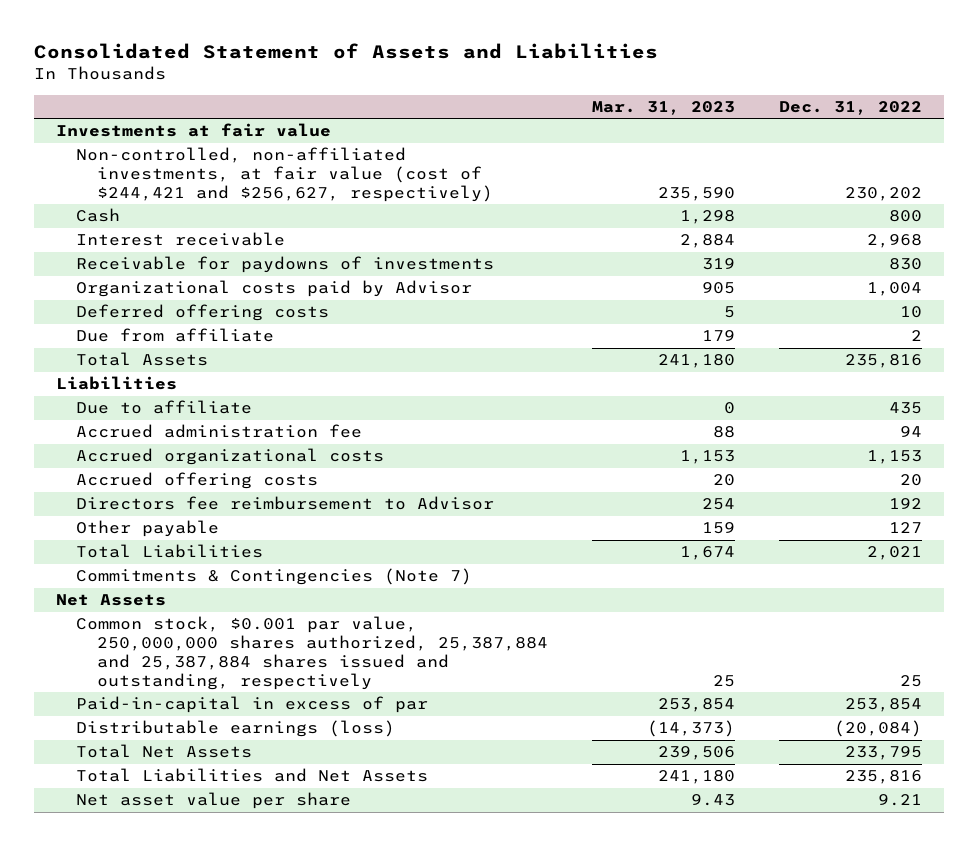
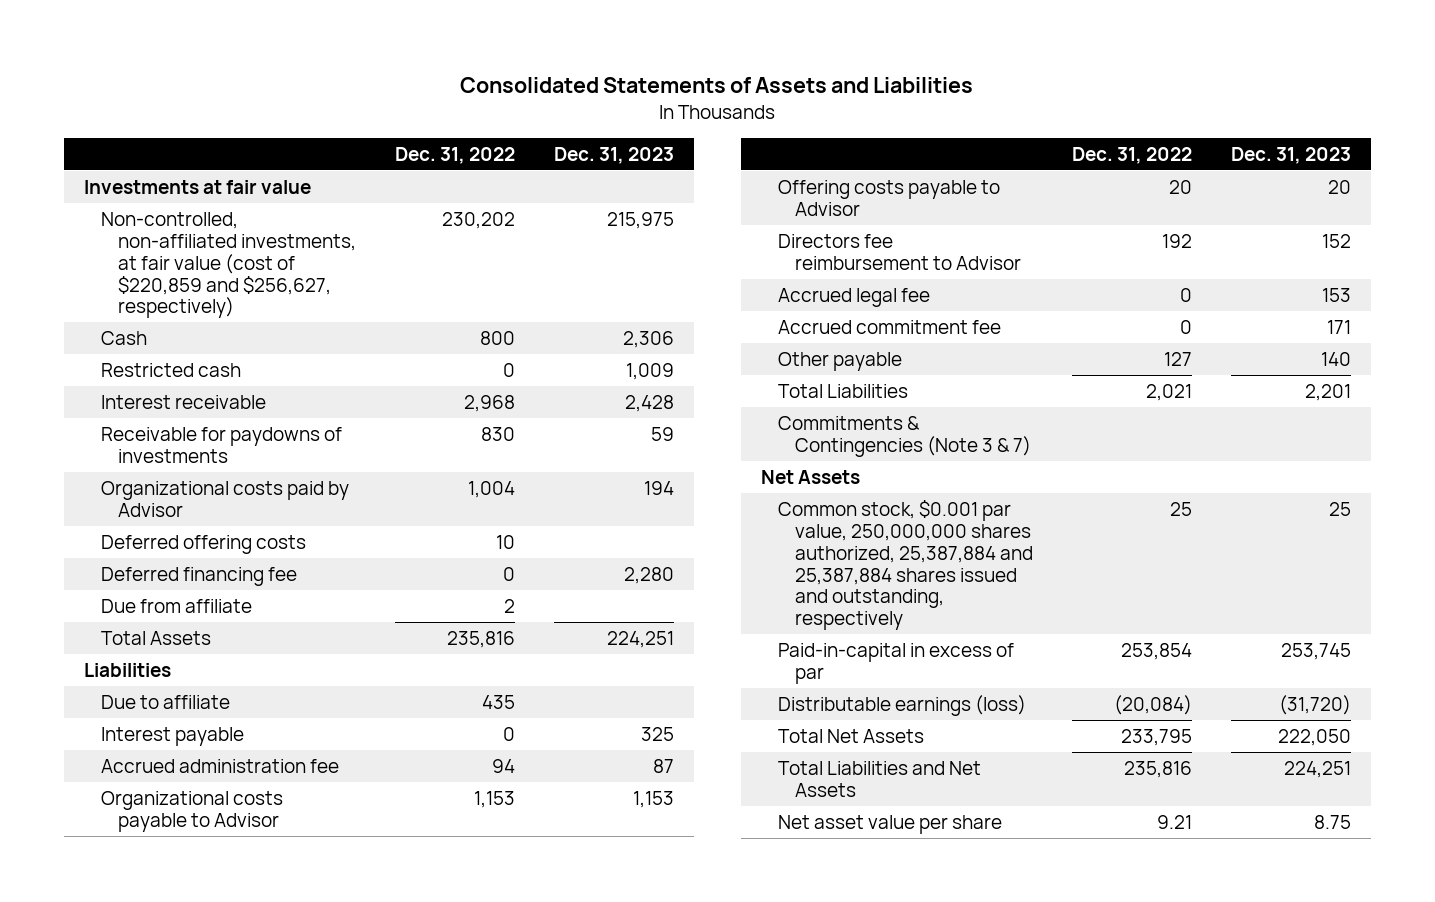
- Consolidated Statement of Assets and Liabilities
+ Consolidated Statements of Assets and Liabilities
- | Mar. 31, 2023 | Dec. 31, 2022
+ | Dec. 31, 2022 | Dec. 31, 2023
- Non-controlled, non-affiliated investments, at fair value (cost of $244,421 and $256,627, respectively) | 235,590 | 230,202
+ Non-controlled, non-affiliated investments, at fair value (cost of $220,859 and $256,627, respectively) | 230,202 | 215,975
+ Restricted cash | 0 | 1,009
+ Deferred financing fee | 0 | 2,280
+ Interest payable | 0 | 325
- Accrued organizational costs | 1,153 | 1,153
- Accrued offering costs | 20 | 20
+ Organizational costs payable to Advisor | 1,153 | 1,153
+ Offering costs payable to Advisor | 20 | 20
+ Accrued legal fee | 0 | 153
+ Accrued commitment fee | 0 | 171
- Commitments & Contingencies (Note 7)
+ Commitments & Contingencies (Note 3 & 7)

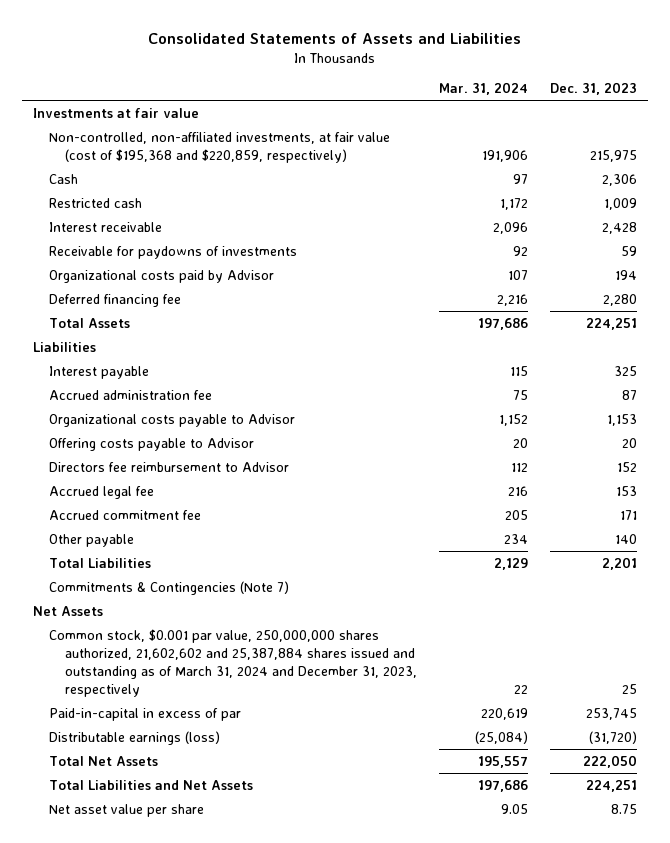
- | Dec. 31, 2022 | Dec. 31, 2023
+ | Mar. 31, 2024 | Dec. 31, 2023
- Non-controlled, non-affiliated investments, at fair value (cost of $220,859 and $256,627, respectively) | 230,202 | 215,975
+ Non-controlled, non-affiliated investments, at fair value (cost of $195,368 and $220,859, respectively) | 191,906 | 215,975
- Deferred offering costs | 10 |
- Due from affiliate | 2 |
- Due to affiliate | 435 |
- Commitments & Contingencies (Note 3 & 7)
+ Commitments & Contingencies (Note 7)
- Common stock, $0.001 par value, 250,000,000 shares authorized, 25,387,884 and 25,387,884 shares issued and outstanding, respectively | 25 | 25
+ Common stock, $0.001 par value, 250,000,000 shares authorized, 21,602,602 and 25,387,884 shares issued and outstanding as of March 31, 2024 and December 31, 2023, respectively | 22 | 25

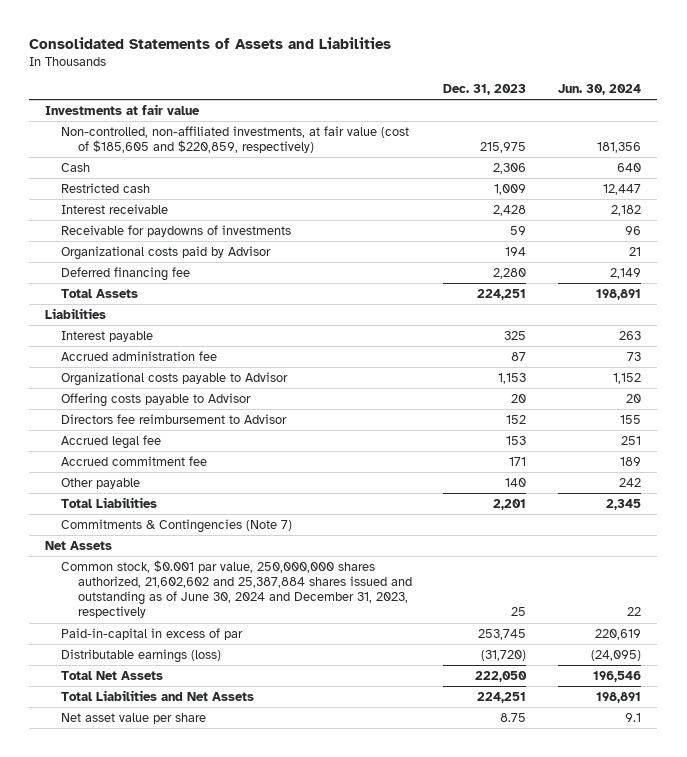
- | Mar. 31, 2024 | Dec. 31, 2023
+ | Dec. 31, 2023 | Jun. 30, 2024
- Non-controlled, non-affiliated investments, at fair value (cost of $195,368 and $220,859, respectively) | 191,906 | 215,975
+ Non-controlled, non-affiliated investments, at fair value (cost of $185,605 and $220,859, respectively) | 215,975 | 181,356
- Common stock, $0.001 par value, 250,000,000 shares authorized, 21,602,602 and 25,387,884 shares issued and outstanding as of March 31, 2024 and December 31, 2023, respectively | 22 | 25
+ Common stock, $0.001 par value, 250,000,000 shares authorized, 21,602,602 and 25,387,884 shares issued and outstanding as of June 30, 2024 and December 31, 2023, respectively | 25 | 22

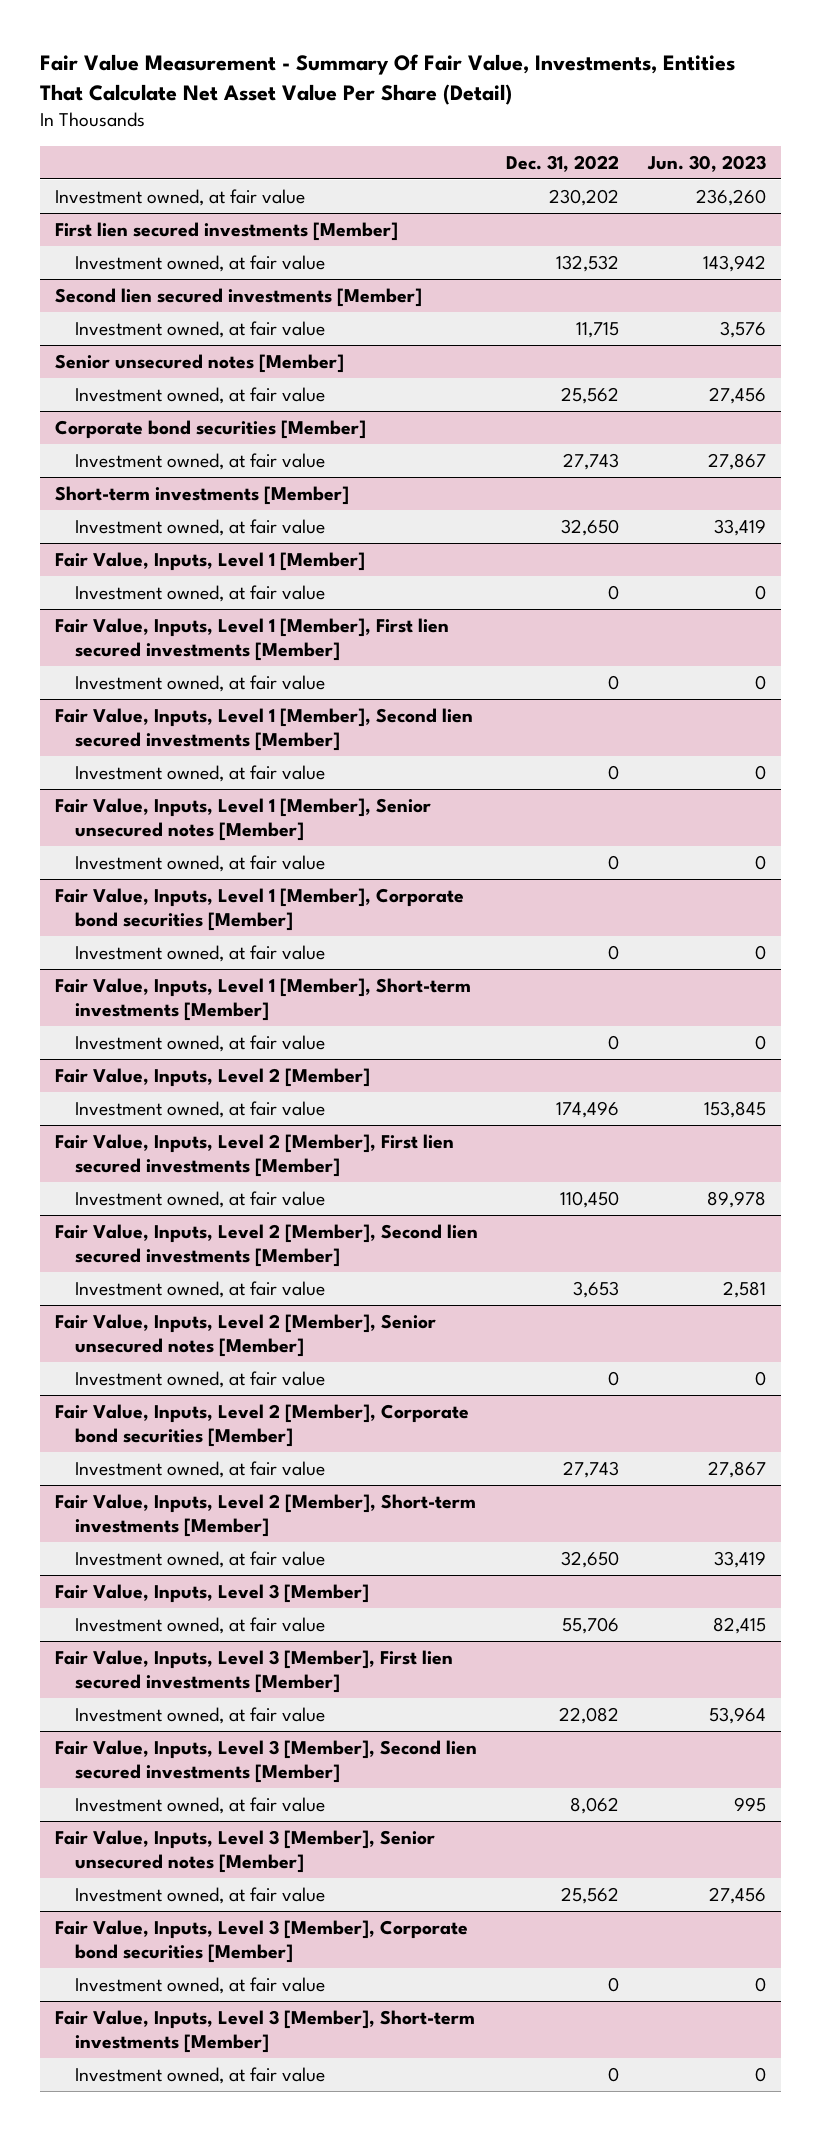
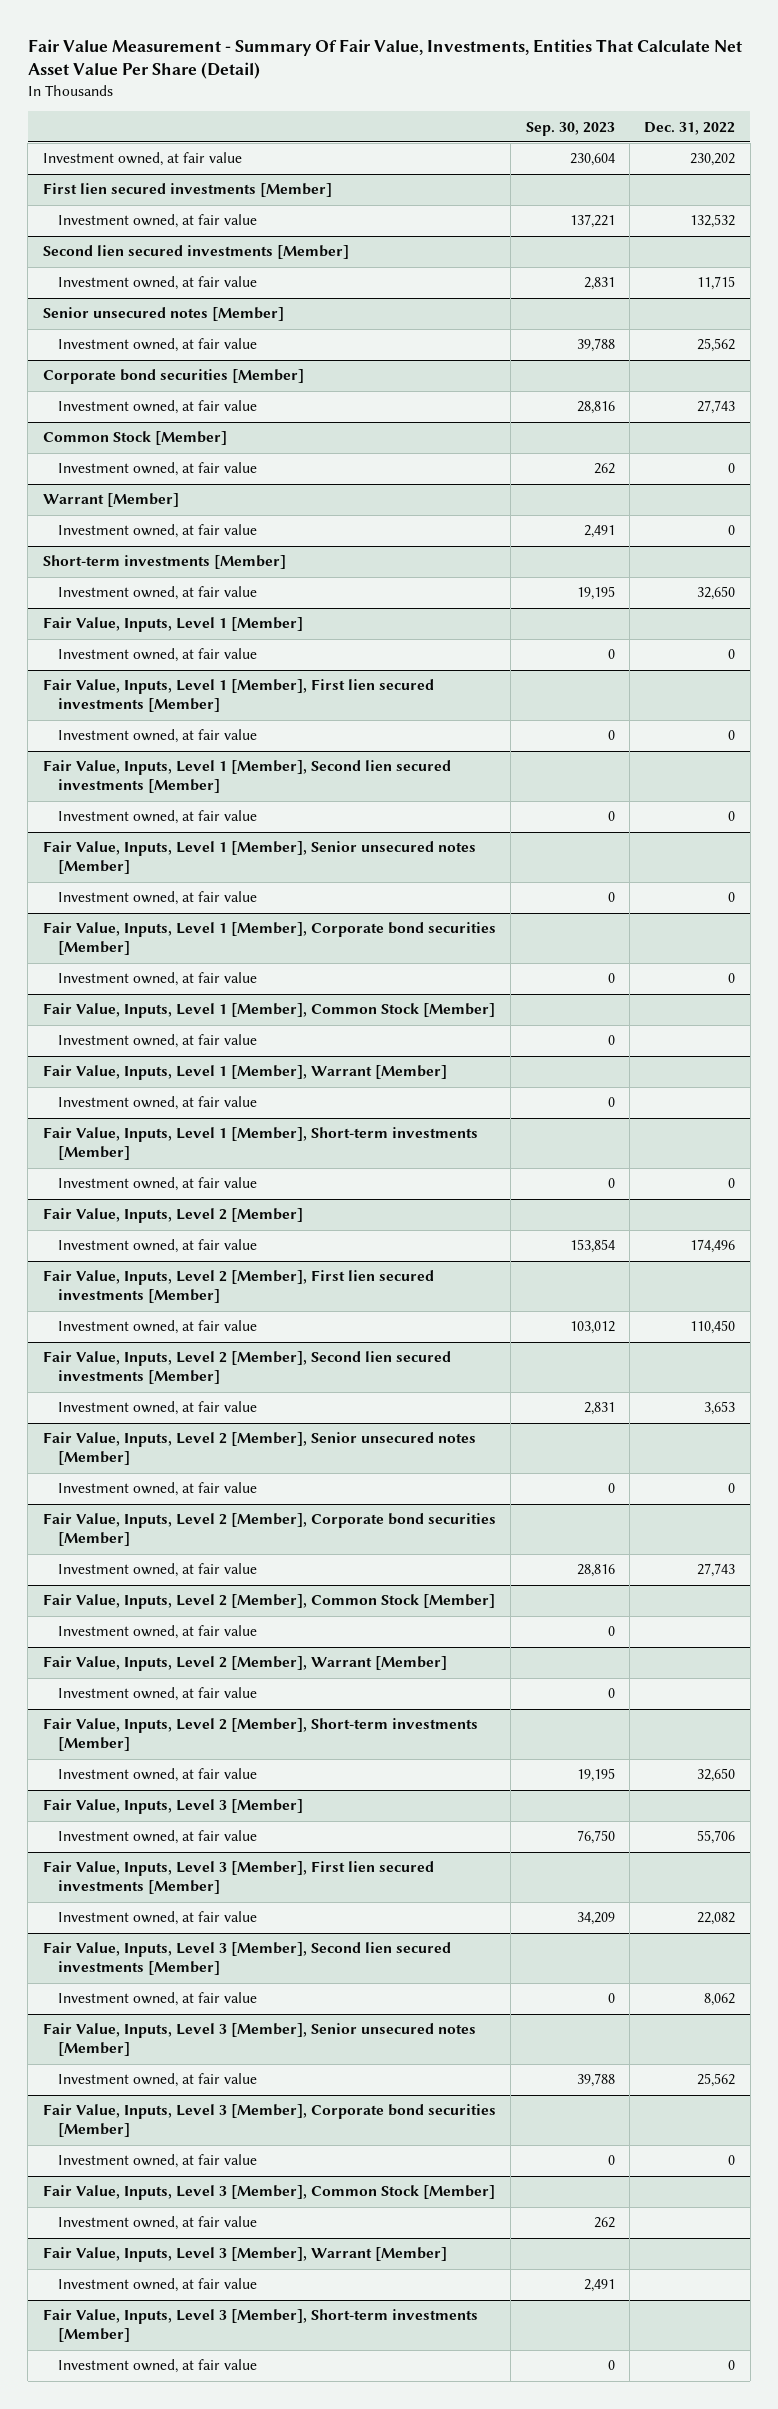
- | Dec. 31, 2022 | Jun. 30, 2023
+ | Sep. 30, 2023 | Dec. 31, 2022
+ Common Stock [Member]
+ Investment owned, at fair value | 262 | 0
+ Warrant [Member]
+ Investment owned, at fair value | 2,491 | 0
+ Fair Value, Inputs, Level 1 [Member], Common Stock [Member]
+ Investment owned, at fair value | 0 |
+ Fair Value, Inputs, Level 1 [Member], Warrant [Member]
+ Investment owned, at fair value | 0 |
+ Fair Value, Inputs, Level 2 [Member], Common Stock [Member]
+ Investment owned, at fair value | 0 |
+ Fair Value, Inputs, Level 2 [Member], Warrant [Member]
+ Investment owned, at fair value | 0 |
+ Fair Value, Inputs, Level 3 [Member], Common Stock [Member]
+ Investment owned, at fair value | 262 |
+ Fair Value, Inputs, Level 3 [Member], Warrant [Member]
+ Investment owned, at fair value | 2,491 |

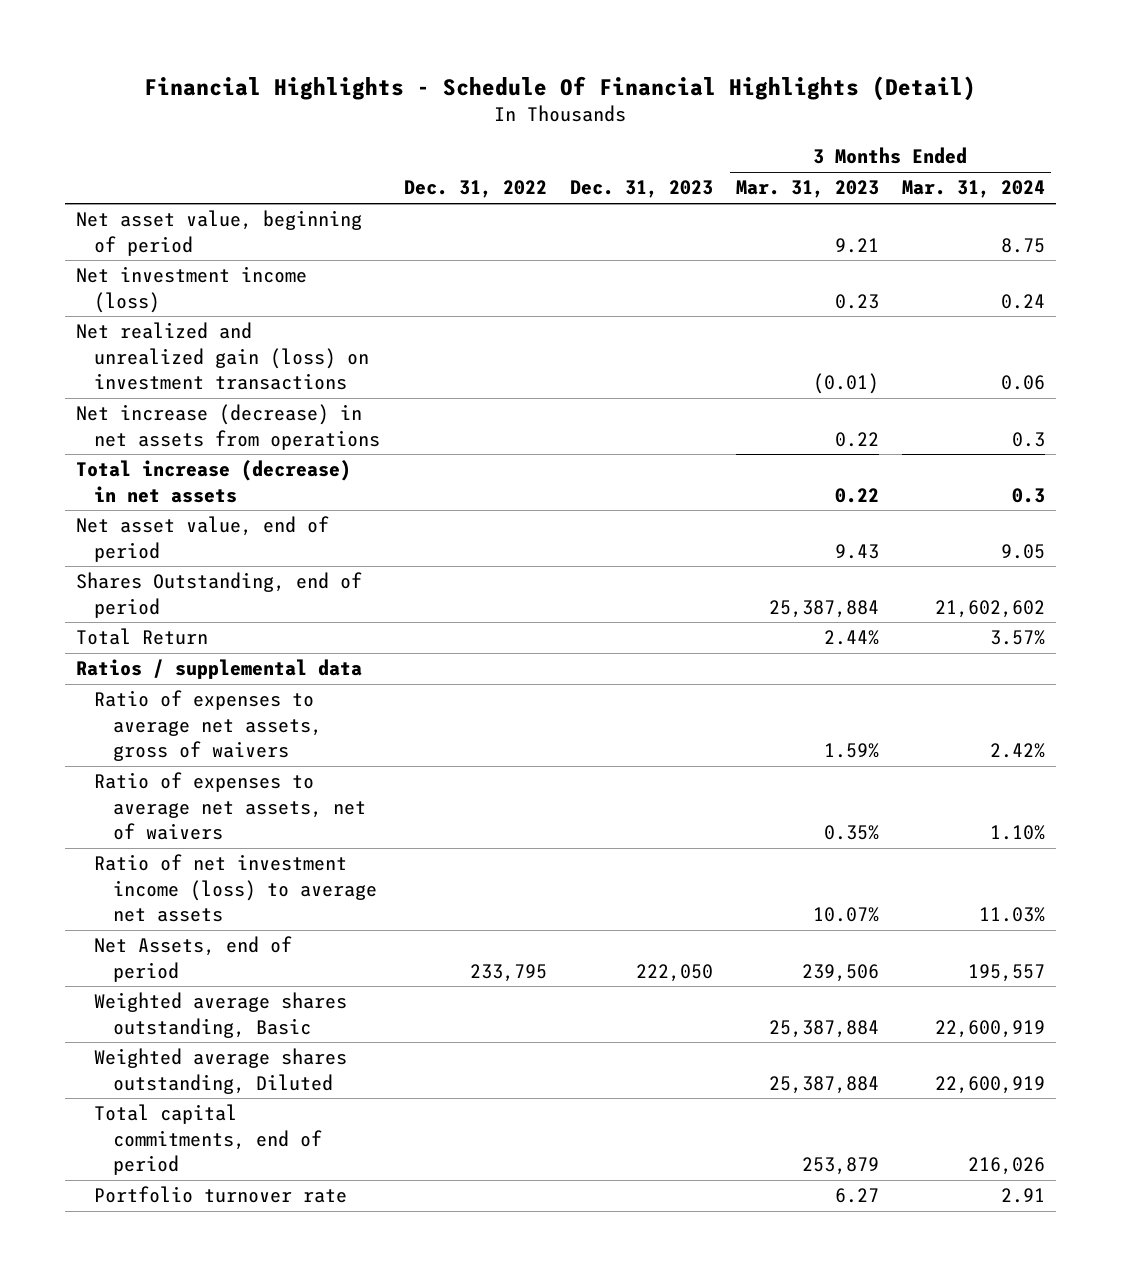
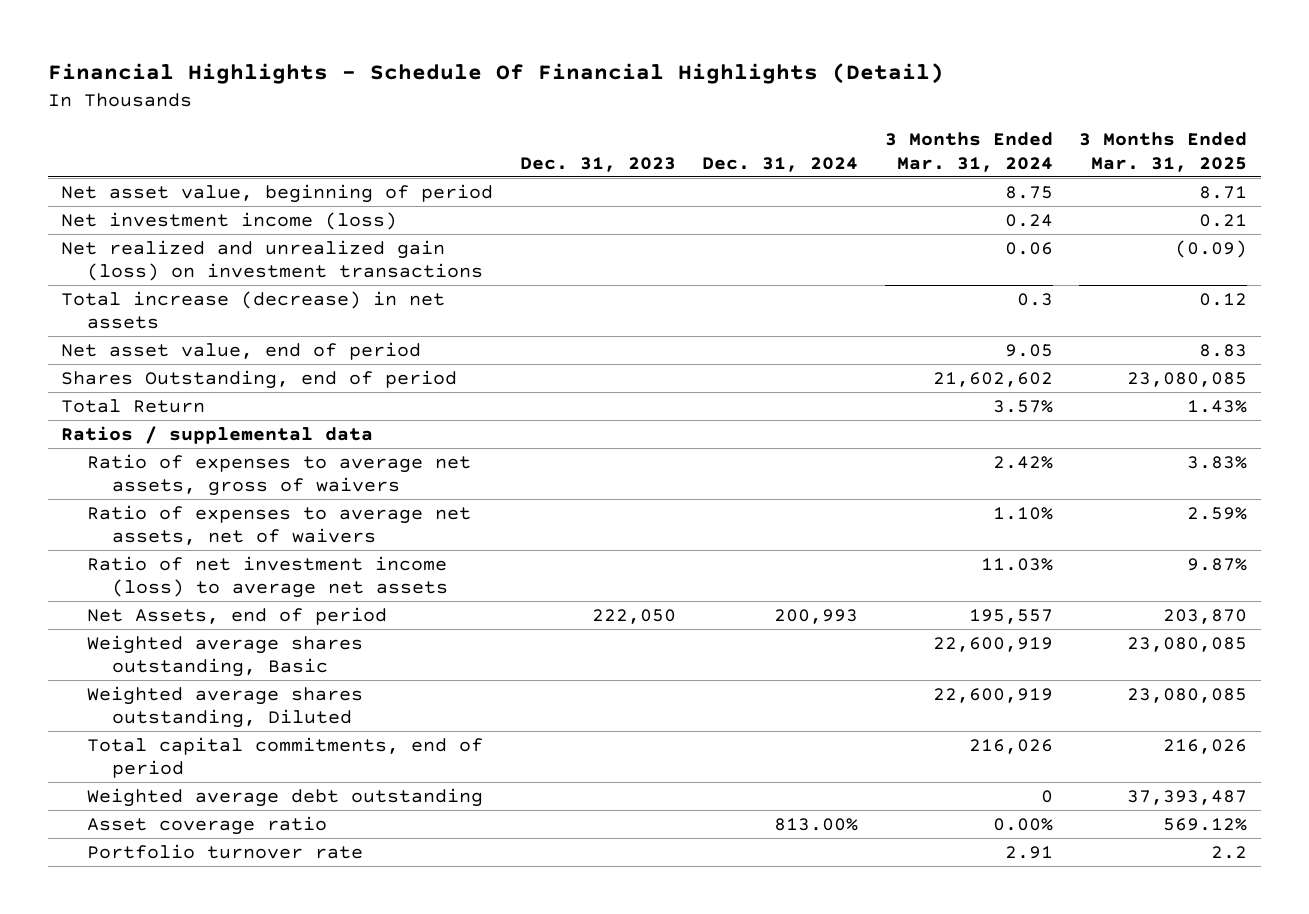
- | Dec. 31, 2022 | Dec. 31, 2023 | 3 Months Ended Mar. 31, 2023 | 3 Months Ended Mar. 31, 2024
+ | Dec. 31, 2023 | Dec. 31, 2024 | 3 Months Ended Mar. 31, 2024 | 3 Months Ended Mar. 31, 2025
- Net increase (decrease) in net assets from operations | | | 0.22 | 0.3
+ Weighted average debt outstanding | | | 0 | 37,393,487
+ Asset coverage ratio | | 813.00% | 0.00% | 569.12%

